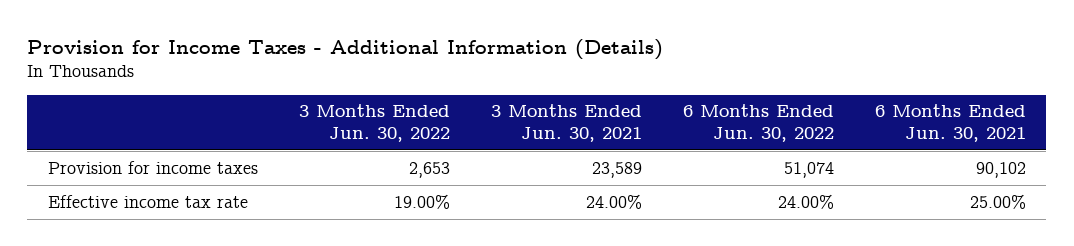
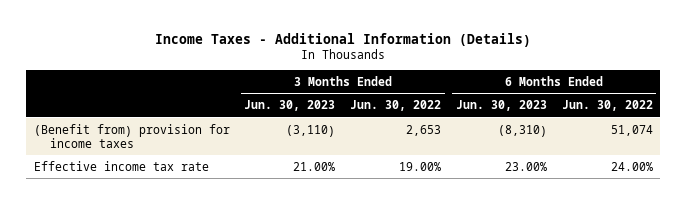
- Provision for Income Taxes - Additional Information (Details)
+ Income Taxes - Additional Information (Details)
- | 3 Months Ended Jun. 30, 2022 | 3 Months Ended Jun. 30, 2021 | 6 Months Ended Jun. 30, 2022 | 6 Months Ended Jun. 30, 2021
+ | 3 Months Ended Jun. 30, 2023 | 3 Months Ended Jun. 30, 2022 | 6 Months Ended Jun. 30, 2023 | 6 Months Ended Jun. 30, 2022
- Provision for income taxes | 2,653 | 23,589 | 51,074 | 90,102
+ (Benefit from) provision for income taxes | (3,110) | 2,653 | (8,310) | 51,074

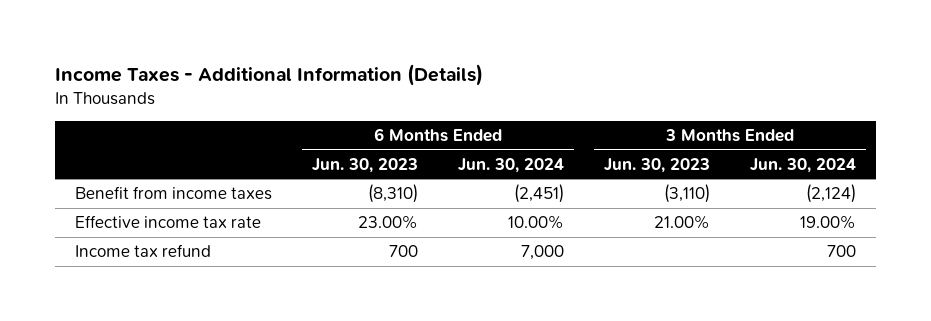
- | 3 Months Ended Jun. 30, 2023 | 3 Months Ended Jun. 30, 2022 | 6 Months Ended Jun. 30, 2023 | 6 Months Ended Jun. 30, 2022
+ | 6 Months Ended Jun. 30, 2023 | 6 Months Ended Jun. 30, 2024 | 3 Months Ended Jun. 30, 2023 | 3 Months Ended Jun. 30, 2024
- (Benefit from) provision for income taxes | (3,110) | 2,653 | (8,310) | 51,074
+ Benefit from income taxes | (8,310) | (2,451) | (3,110) | (2,124)
+ Income tax refund | 700 | 7,000 | | 700

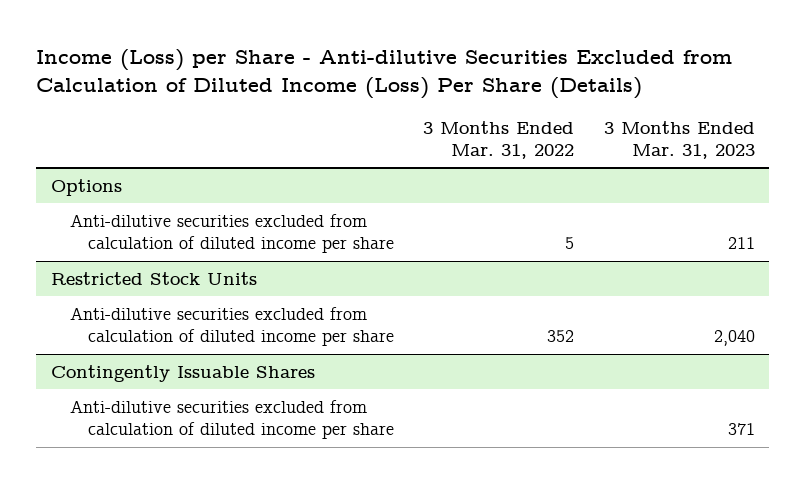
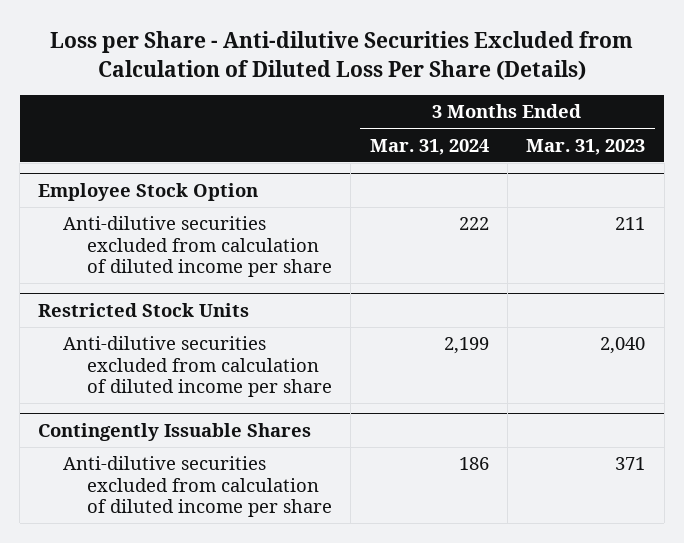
- Income (Loss) per Share - Anti-dilutive Securities Excluded from Calculation of Diluted Income (Loss) Per Share (Details)
+ Loss per Share - Anti-dilutive Securities Excluded from Calculation of Diluted Loss Per Share (Details)
- | 3 Months Ended Mar. 31, 2022 | 3 Months Ended Mar. 31, 2023
+ | 3 Months Ended Mar. 31, 2024 | 3 Months Ended Mar. 31, 2023
- Options
+ Employee Stock Option

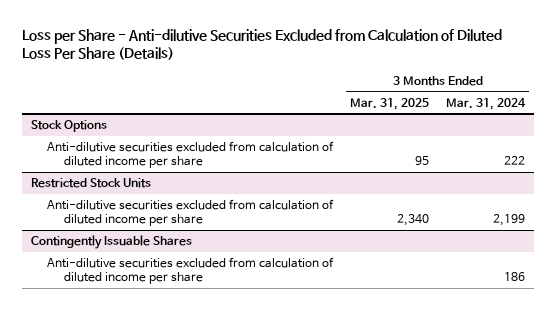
- | 3 Months Ended Mar. 31, 2024 | 3 Months Ended Mar. 31, 2023
+ | 3 Months Ended Mar. 31, 2025 | 3 Months Ended Mar. 31, 2024
- Employee Stock Option
+ Stock Options

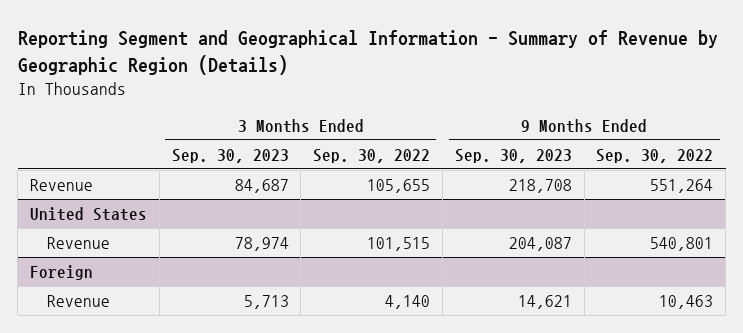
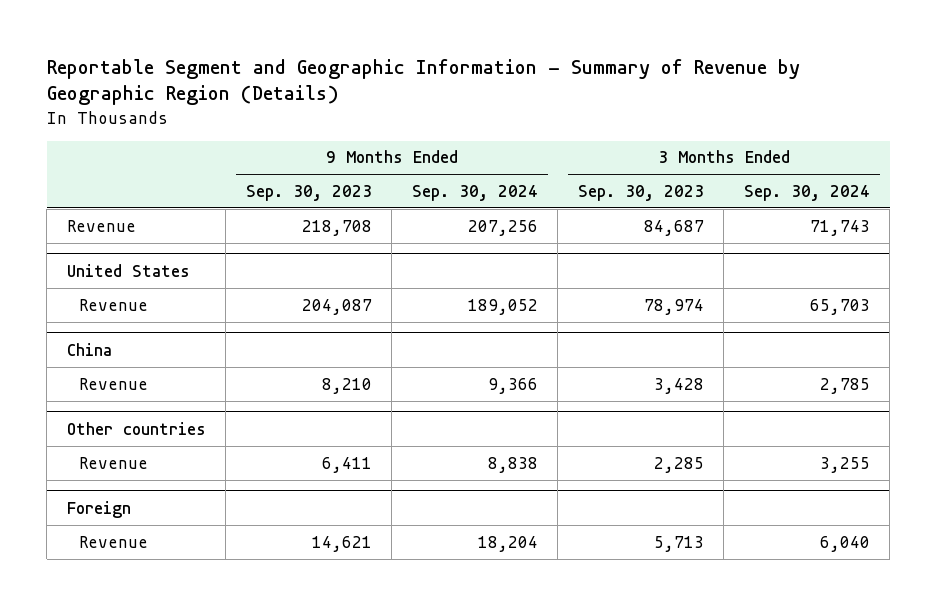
- Reporting Segment and Geographical Information - Summary of Revenue by Geographic Region (Details)
+ Reportable Segment and Geographic Information - Summary of Revenue by Geographic Region (Details)
- | 3 Months Ended Sep. 30, 2023 | 3 Months Ended Sep. 30, 2022 | 9 Months Ended Sep. 30, 2023 | 9 Months Ended Sep. 30, 2022
+ | 9 Months Ended Sep. 30, 2023 | 9 Months Ended Sep. 30, 2024 | 3 Months Ended Sep. 30, 2023 | 3 Months Ended Sep. 30, 2024
+ China
+ Revenue | 8,210 | 9,366 | 3,428 | 2,785
+ Other countries
+ Revenue | 6,411 | 8,838 | 2,285 | 3,255

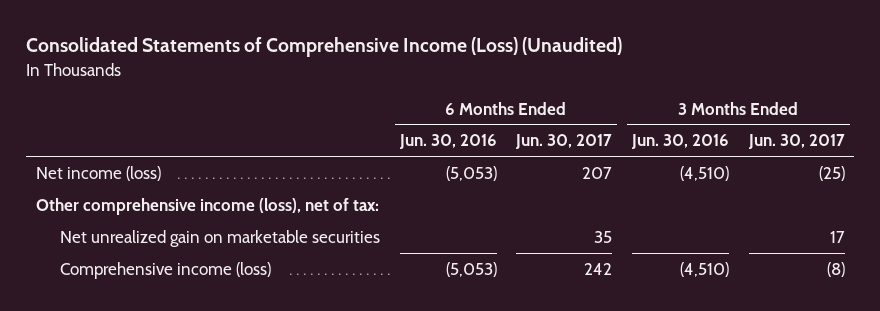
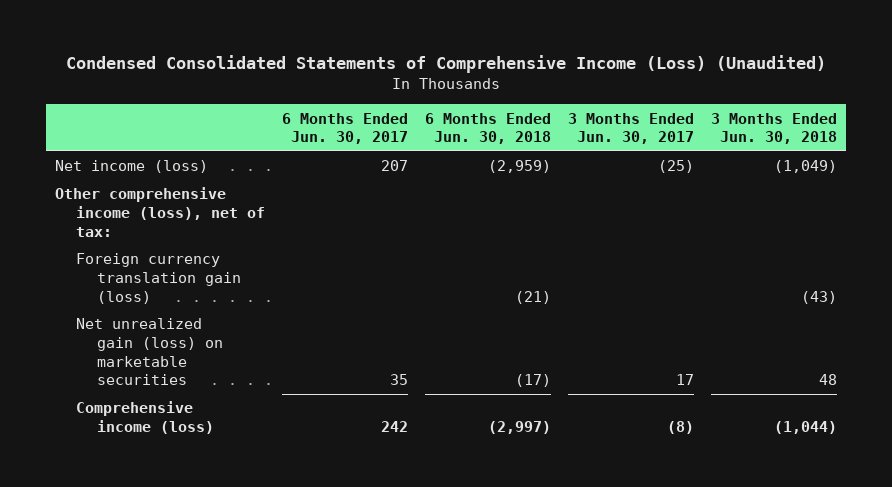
- Consolidated Statements of Comprehensive Income (Loss) (Unaudited)
+ Condensed Consolidated Statements of Comprehensive Income (Loss) (Unaudited)
- | 6 Months Ended Jun. 30, 2016 | 6 Months Ended Jun. 30, 2017 | 3 Months Ended Jun. 30, 2016 | 3 Months Ended Jun. 30, 2017
+ | 6 Months Ended Jun. 30, 2017 | 6 Months Ended Jun. 30, 2018 | 3 Months Ended Jun. 30, 2017 | 3 Months Ended Jun. 30, 2018
- Net unrealized gain on marketable securities | | 35 | | 17
+ Foreign currency translation gain (loss) | | (21) | | (43)
+ Net unrealized gain (loss) on marketable securities | 35 | (17) | 17 | 48

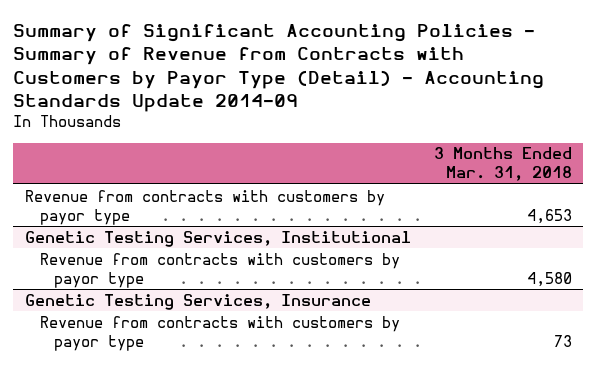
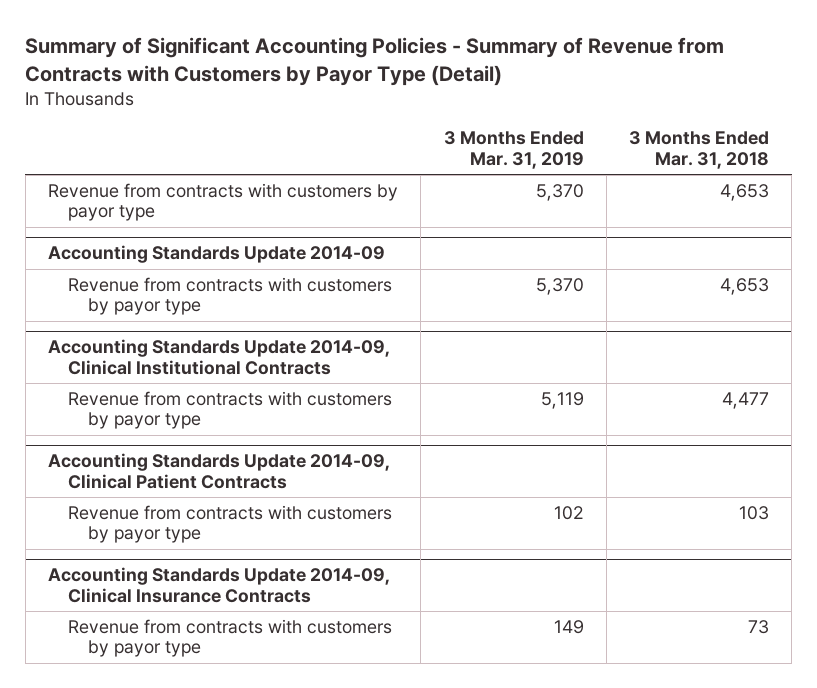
- Summary of Significant Accounting Policies - Summary of Revenue from Contracts with Customers by Payor Type (Detail) - Accounting Standards Update 2014-09
+ Summary of Significant Accounting Policies - Summary of Revenue from Contracts with Customers by Payor Type (Detail)
- | 3 Months Ended Mar. 31, 2018
+ | 3 Months Ended Mar. 31, 2019 | 3 Months Ended Mar. 31, 2018
- Genetic Testing Services, Institutional
- Revenue from contracts with customers by payor type | 4,580
- Genetic Testing Services, Insurance
+ Accounting Standards Update 2014-09
+ Revenue from contracts with customers by payor type | 5,370 | 4,653
+ Accounting Standards Update 2014-09, Clinical Institutional Contracts
+ Revenue from contracts with customers by payor type | 5,119 | 4,477
+ Accounting Standards Update 2014-09, Clinical Patient Contracts
+ Revenue from contracts with customers by payor type | 102 | 103
+ Accounting Standards Update 2014-09, Clinical Insurance Contracts

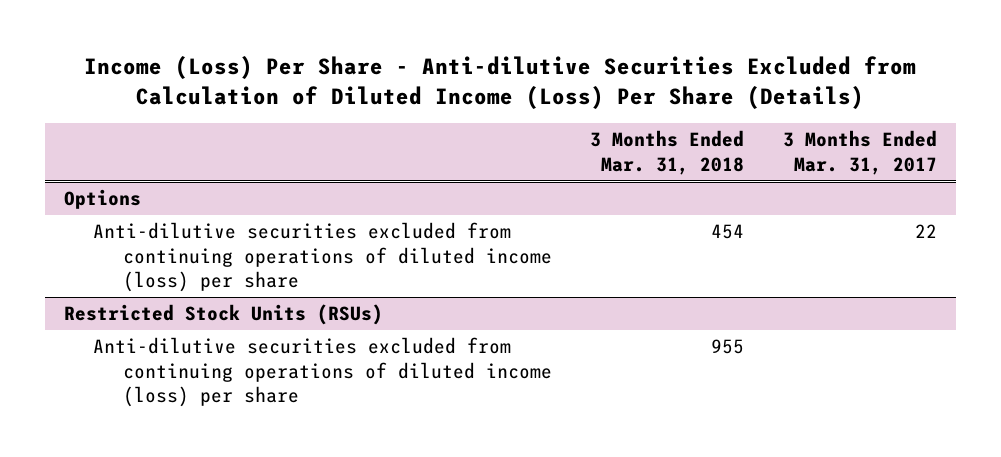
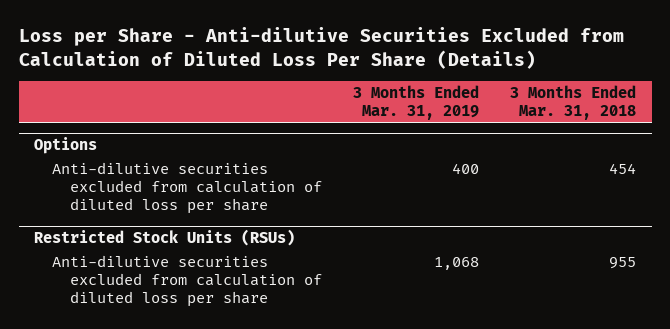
- Income (Loss) Per Share - Anti-dilutive Securities Excluded from Calculation of Diluted Income (Loss) Per Share (Details)
+ Loss per Share - Anti-dilutive Securities Excluded from Calculation of Diluted Loss Per Share (Details)
- | 3 Months Ended Mar. 31, 2018 | 3 Months Ended Mar. 31, 2017
+ | 3 Months Ended Mar. 31, 2019 | 3 Months Ended Mar. 31, 2018
@ Options
- Anti-dilutive securities excluded from continuing operations of diluted income (loss) per share | 454 | 22
+ Anti-dilutive securities excluded from calculation of diluted loss per share | 400 | 454
@ Restricted Stock Units (RSUs)
- Anti-dilutive securities excluded from continuing operations of diluted income (loss) per share | 955 |
+ Anti-dilutive securities excluded from calculation of diluted loss per share | 1,068 | 955

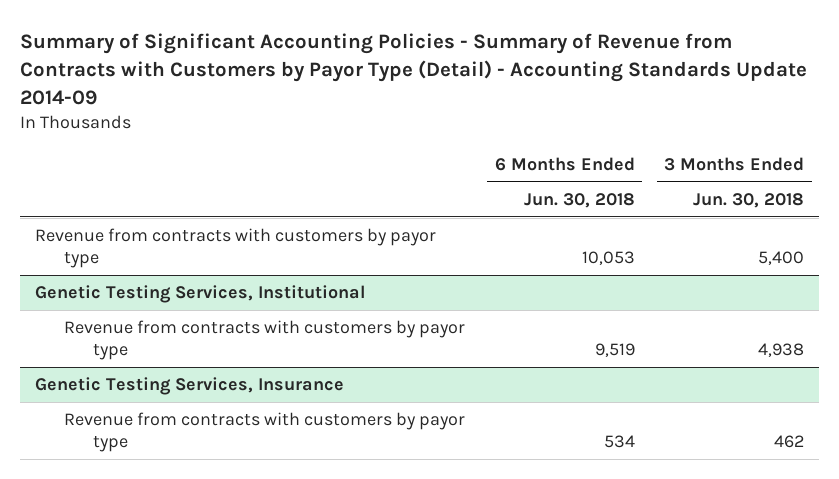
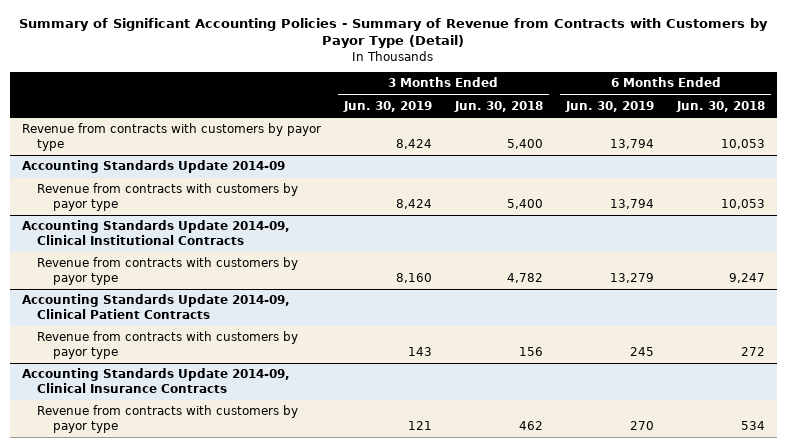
- Summary of Significant Accounting Policies - Summary of Revenue from Contracts with Customers by Payor Type (Detail) - Accounting Standards Update 2014-09
+ Summary of Significant Accounting Policies - Summary of Revenue from Contracts with Customers by Payor Type (Detail)
- | 6 Months Ended Jun. 30, 2018 | 3 Months Ended Jun. 30, 2018
+ | 3 Months Ended Jun. 30, 2019 | 3 Months Ended Jun. 30, 2018 | 6 Months Ended Jun. 30, 2019 | 6 Months Ended Jun. 30, 2018
- Genetic Testing Services, Institutional
- Revenue from contracts with customers by payor type | 9,519 | 4,938
- Genetic Testing Services, Insurance
+ Accounting Standards Update 2014-09
+ Revenue from contracts with customers by payor type | 8,424 | 5,400 | 13,794 | 10,053
+ Accounting Standards Update 2014-09, Clinical Institutional Contracts
+ Revenue from contracts with customers by payor type | 8,160 | 4,782 | 13,279 | 9,247
+ Accounting Standards Update 2014-09, Clinical Patient Contracts
+ Revenue from contracts with customers by payor type | 143 | 156 | 245 | 272
+ Accounting Standards Update 2014-09, Clinical Insurance Contracts

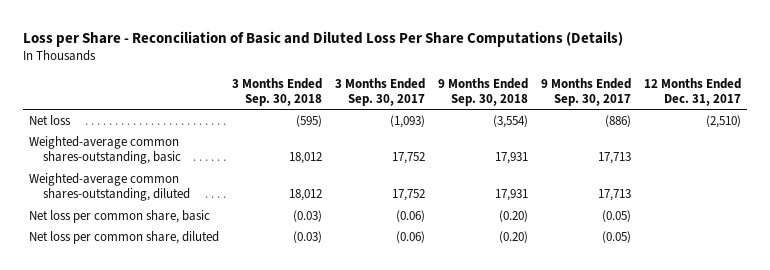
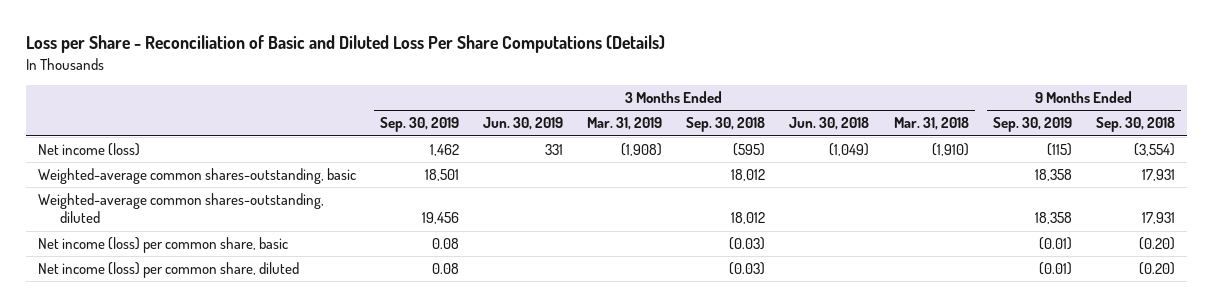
- | 3 Months Ended Sep. 30, 2018 | 3 Months Ended Sep. 30, 2017 | 9 Months Ended Sep. 30, 2018 | 9 Months Ended Sep. 30, 2017 | 12 Months Ended Dec. 31, 2017
+ | 3 Months Ended Sep. 30, 2019 | 3 Months Ended Jun. 30, 2019 | 3 Months Ended Mar. 31, 2019 | 3 Months Ended Sep. 30, 2018 | 3 Months Ended Jun. 30, 2018 | 3 Months Ended Mar. 31, 2018 | 9 Months Ended Sep. 30, 2019 | 9 Months Ended Sep. 30, 2018
- Net loss | (595) | (1,093) | (3,554) | (886) | (2,510)
+ Net income (loss) | 1,462 | 331 | (1,908) | (595) | (1,049) | (1,910) | (115) | (3,554)
- Net loss per common share, basic | (0.03) | (0.06) | (0.20) | (0.05) |
- Net loss per common share, diluted | (0.03) | (0.06) | (0.20) | (0.05) |
+ Net income (loss) per common share, basic | 0.08 | | | (0.03) | | | (0.01) | (0.20)
+ Net income (loss) per common share, diluted | 0.08 | | | (0.03) | | | (0.01) | (0.20)

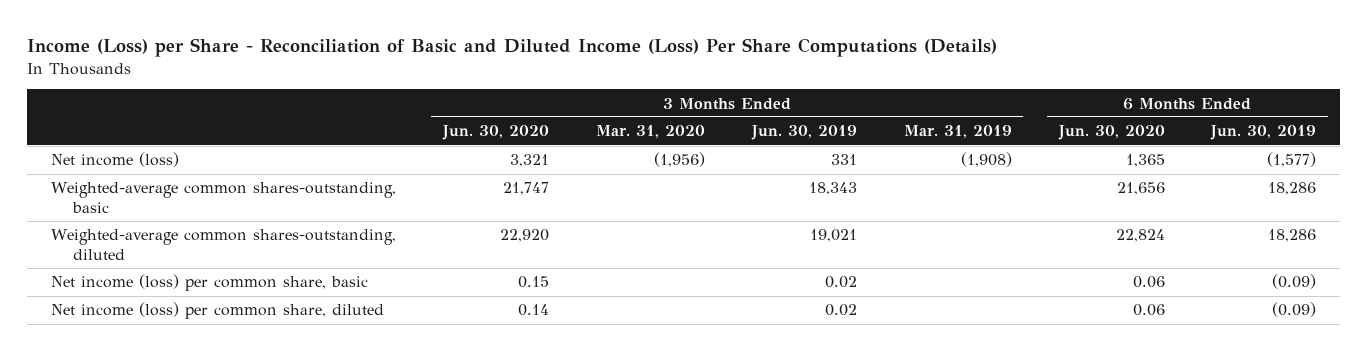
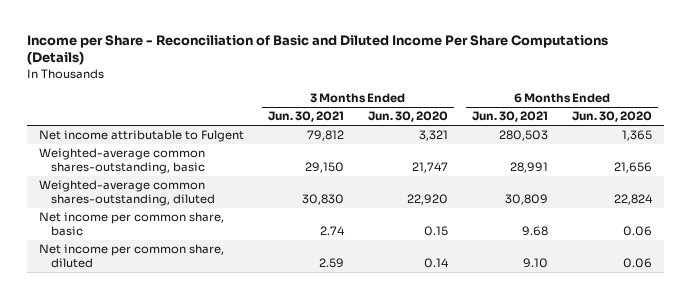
- Income (Loss) per Share - Reconciliation of Basic and Diluted Income (Loss) Per Share Computations (Details)
+ Income per Share - Reconciliation of Basic and Diluted Income Per Share Computations (Details)
- | 3 Months Ended Jun. 30, 2020 | 3 Months Ended Mar. 31, 2020 | 3 Months Ended Jun. 30, 2019 | 3 Months Ended Mar. 31, 2019 | 6 Months Ended Jun. 30, 2020 | 6 Months Ended Jun. 30, 2019
+ | 3 Months Ended Jun. 30, 2021 | 3 Months Ended Jun. 30, 2020 | 6 Months Ended Jun. 30, 2021 | 6 Months Ended Jun. 30, 2020
- Net income (loss) | 3,321 | (1,956) | 331 | (1,908) | 1,365 | (1,577)
+ Net income attributable to Fulgent | 79,812 | 3,321 | 280,503 | 1,365
- Net income (loss) per common share, basic | 0.15 | | 0.02 | | 0.06 | (0.09)
- Net income (loss) per common share, diluted | 0.14 | | 0.02 | | 0.06 | (0.09)
+ Net income per common share, basic | 2.74 | 0.15 | 9.68 | 0.06
+ Net income per common share, diluted | 2.59 | 0.14 | 9.10 | 0.06

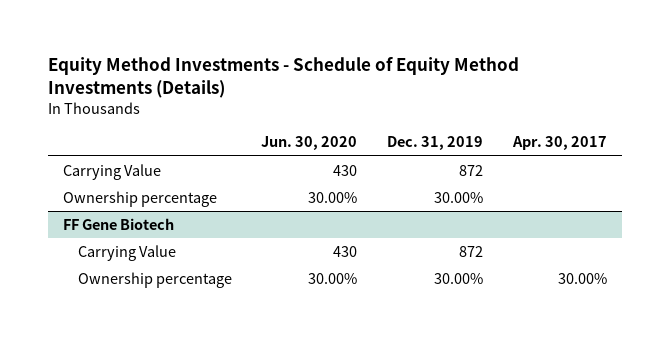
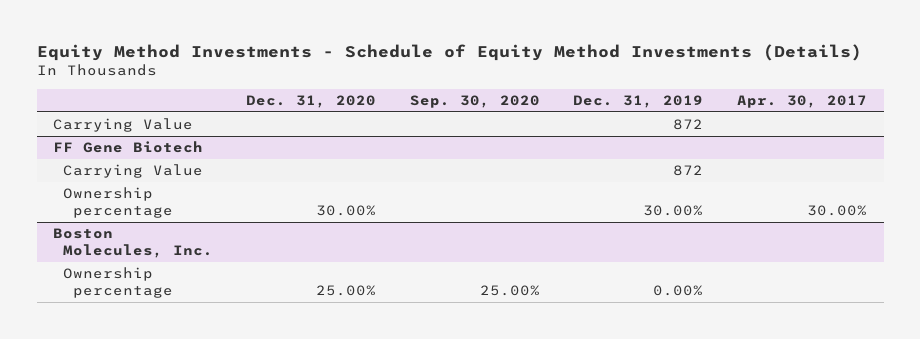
- | Jun. 30, 2020 | Dec. 31, 2019 | Apr. 30, 2017
+ | Dec. 31, 2020 | Sep. 30, 2020 | Dec. 31, 2019 | Apr. 30, 2017
- Ownership percentage | 30.00% | 30.00% |
+ Boston Molecules, Inc.
+ Ownership percentage | 25.00% | 25.00% | 0.00% |

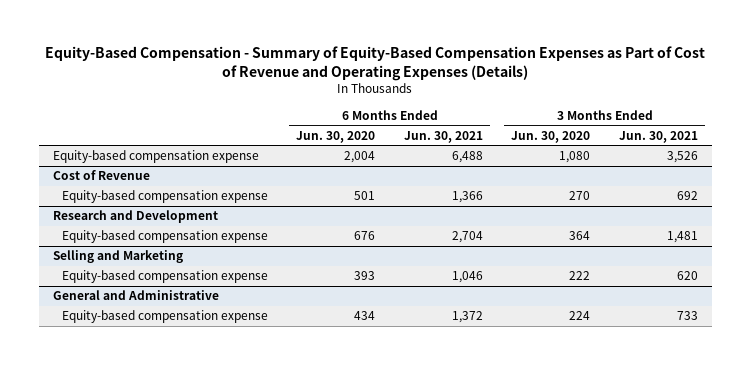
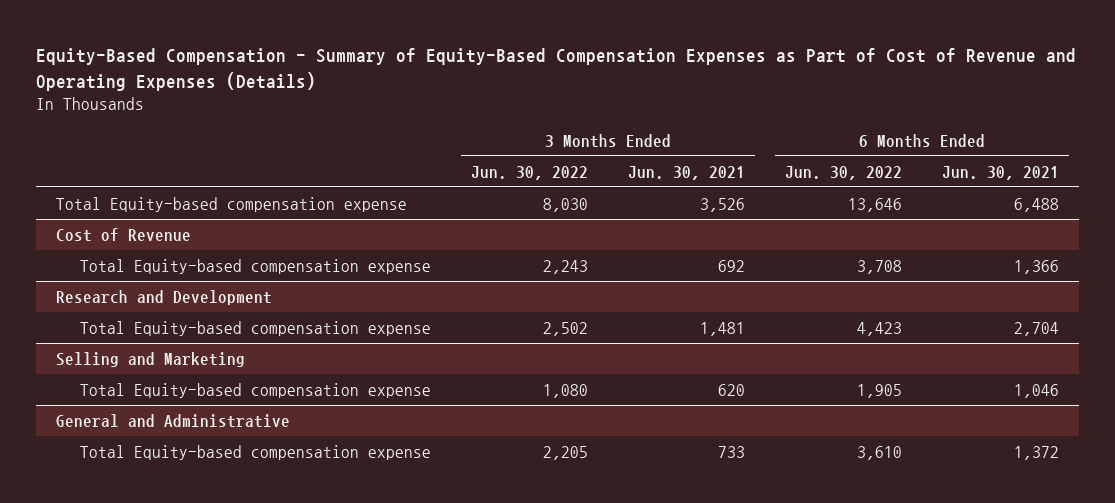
- | 6 Months Ended Jun. 30, 2020 | 6 Months Ended Jun. 30, 2021 | 3 Months Ended Jun. 30, 2020 | 3 Months Ended Jun. 30, 2021
+ | 3 Months Ended Jun. 30, 2022 | 3 Months Ended Jun. 30, 2021 | 6 Months Ended Jun. 30, 2022 | 6 Months Ended Jun. 30, 2021
- Equity-based compensation expense | 2,004 | 6,488 | 1,080 | 3,526
+ Total Equity-based compensation expense | 8,030 | 3,526 | 13,646 | 6,488
@ Cost of Revenue
- Equity-based compensation expense | 501 | 1,366 | 270 | 692
+ Total Equity-based compensation expense | 2,243 | 692 | 3,708 | 1,366
@ Research and Development
- Equity-based compensation expense | 676 | 2,704 | 364 | 1,481
+ Total Equity-based compensation expense | 2,502 | 1,481 | 4,423 | 2,704
@ Selling and Marketing
- Equity-based compensation expense | 393 | 1,046 | 222 | 620
+ Total Equity-based compensation expense | 1,080 | 620 | 1,905 | 1,046
@ General and Administrative
- Equity-based compensation expense | 434 | 1,372 | 224 | 733
+ Total Equity-based compensation expense | 2,205 | 733 | 3,610 | 1,372

